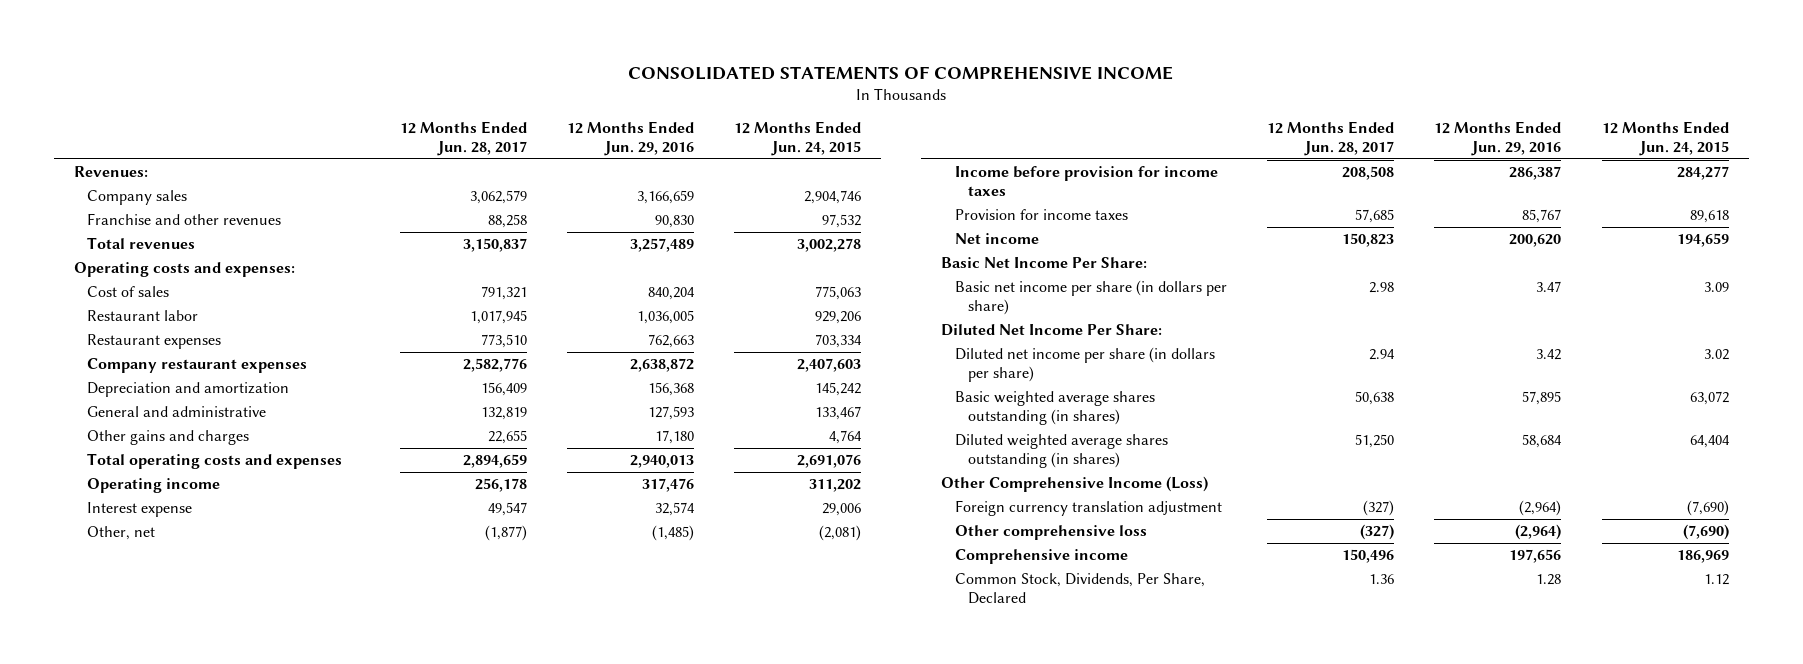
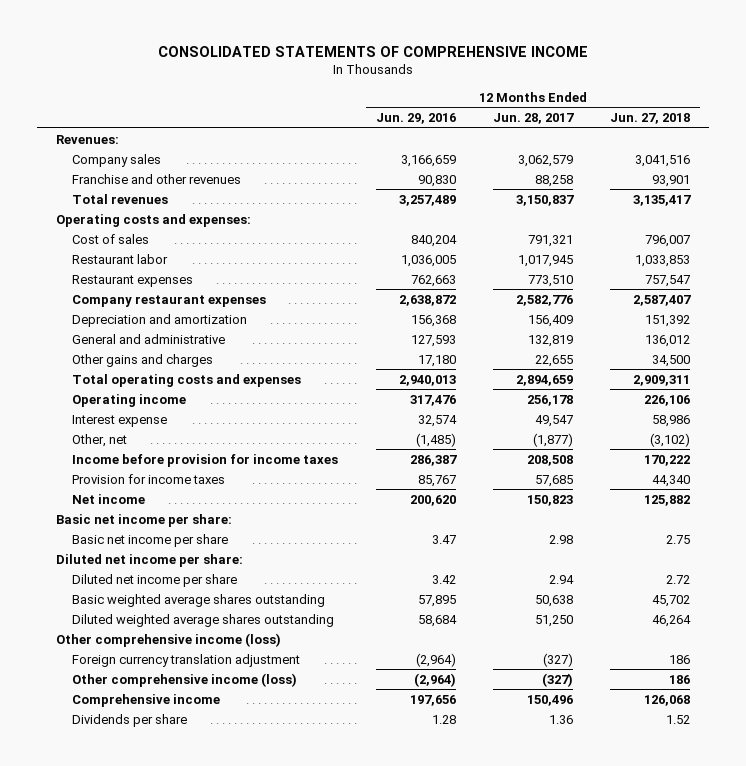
- | 12 Months Ended Jun. 28, 2017 | 12 Months Ended Jun. 29, 2016 | 12 Months Ended Jun. 24, 2015
+ | 12 Months Ended Jun. 29, 2016 | 12 Months Ended Jun. 28, 2017 | 12 Months Ended Jun. 27, 2018
- Basic Net Income Per Share:
- Basic net income per share (in dollars per share) | 2.98 | 3.47 | 3.09
- Diluted Net Income Per Share:
- Diluted net income per share (in dollars per share) | 2.94 | 3.42 | 3.02
- Basic weighted average shares outstanding (in shares) | 50,638 | 57,895 | 63,072
- Diluted weighted average shares outstanding (in shares) | 51,250 | 58,684 | 64,404
- Other Comprehensive Income (Loss)
+ Basic net income per share:
+ Basic net income per share | 3.47 | 2.98 | 2.75
+ Diluted net income per share:
+ Diluted net income per share | 3.42 | 2.94 | 2.72
+ Basic weighted average shares outstanding | 57,895 | 50,638 | 45,702
+ Diluted weighted average shares outstanding | 58,684 | 51,250 | 46,264
+ Other comprehensive income (loss)
- Other comprehensive loss | (327) | (2,964) | (7,690)
+ Other comprehensive income (loss) | (2,964) | (327) | 186
- Common Stock, Dividends, Per Share, Declared | 1.36 | 1.28 | 1.12
+ Dividends per share | 1.28 | 1.36 | 1.52

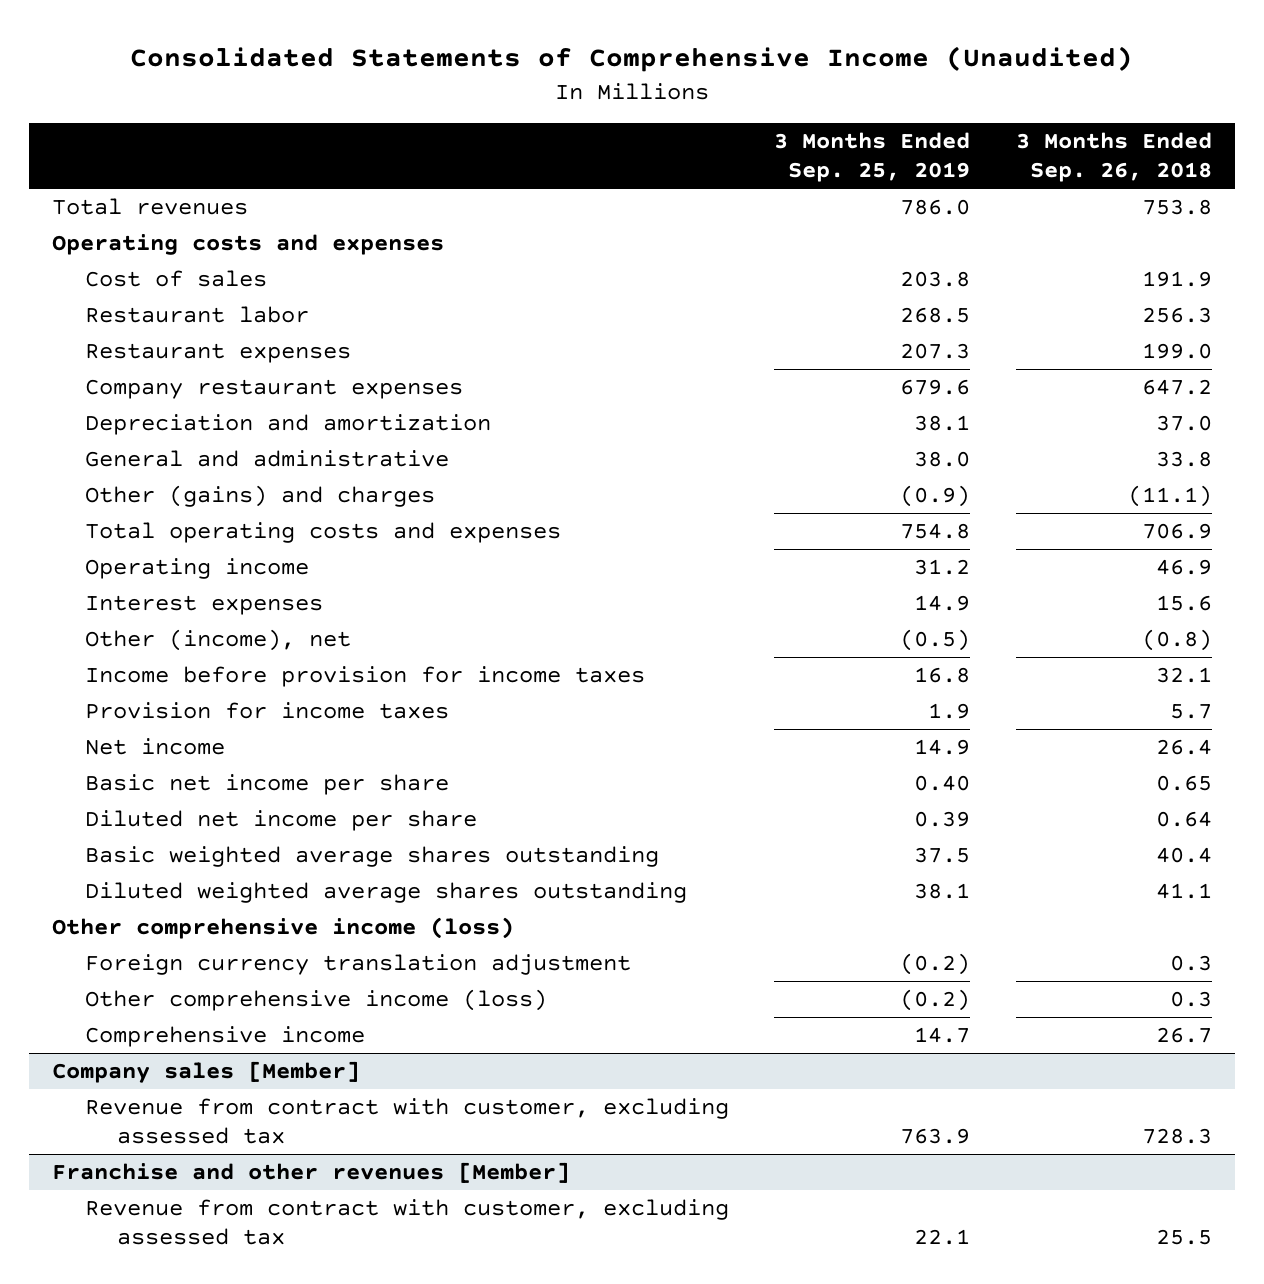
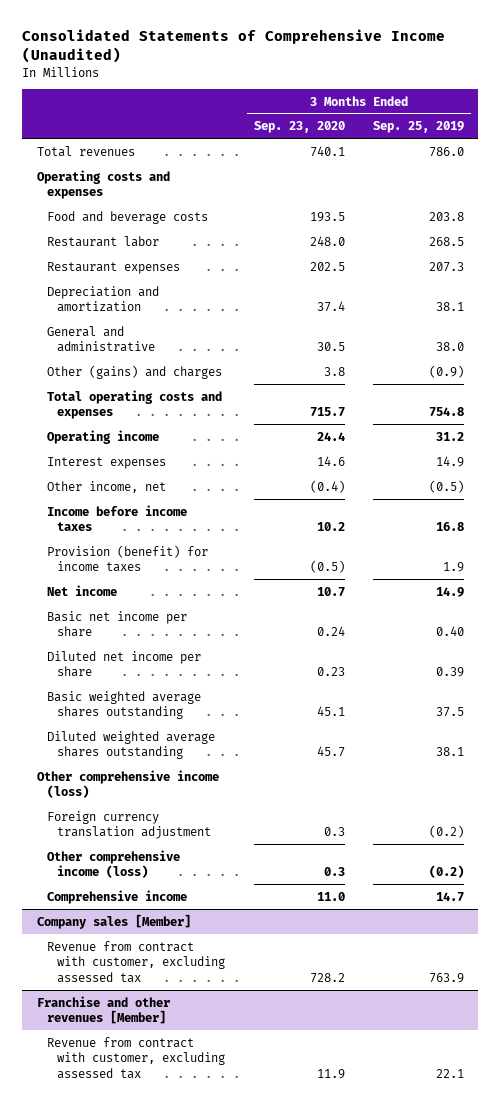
- | 3 Months Ended Sep. 25, 2019 | 3 Months Ended Sep. 26, 2018
+ | 3 Months Ended Sep. 23, 2020 | 3 Months Ended Sep. 25, 2019
- Cost of sales | 203.8 | 191.9
+ Food and beverage costs | 193.5 | 203.8
- Company restaurant expenses | 679.6 | 647.2
- Other (income), net | (0.5) | (0.8)
- Income before provision for income taxes | 16.8 | 32.1
- Provision for income taxes | 1.9 | 5.7
+ Other income, net | (0.4) | (0.5)
+ Income before income taxes | 10.2 | 16.8
+ Provision (benefit) for income taxes | (0.5) | 1.9

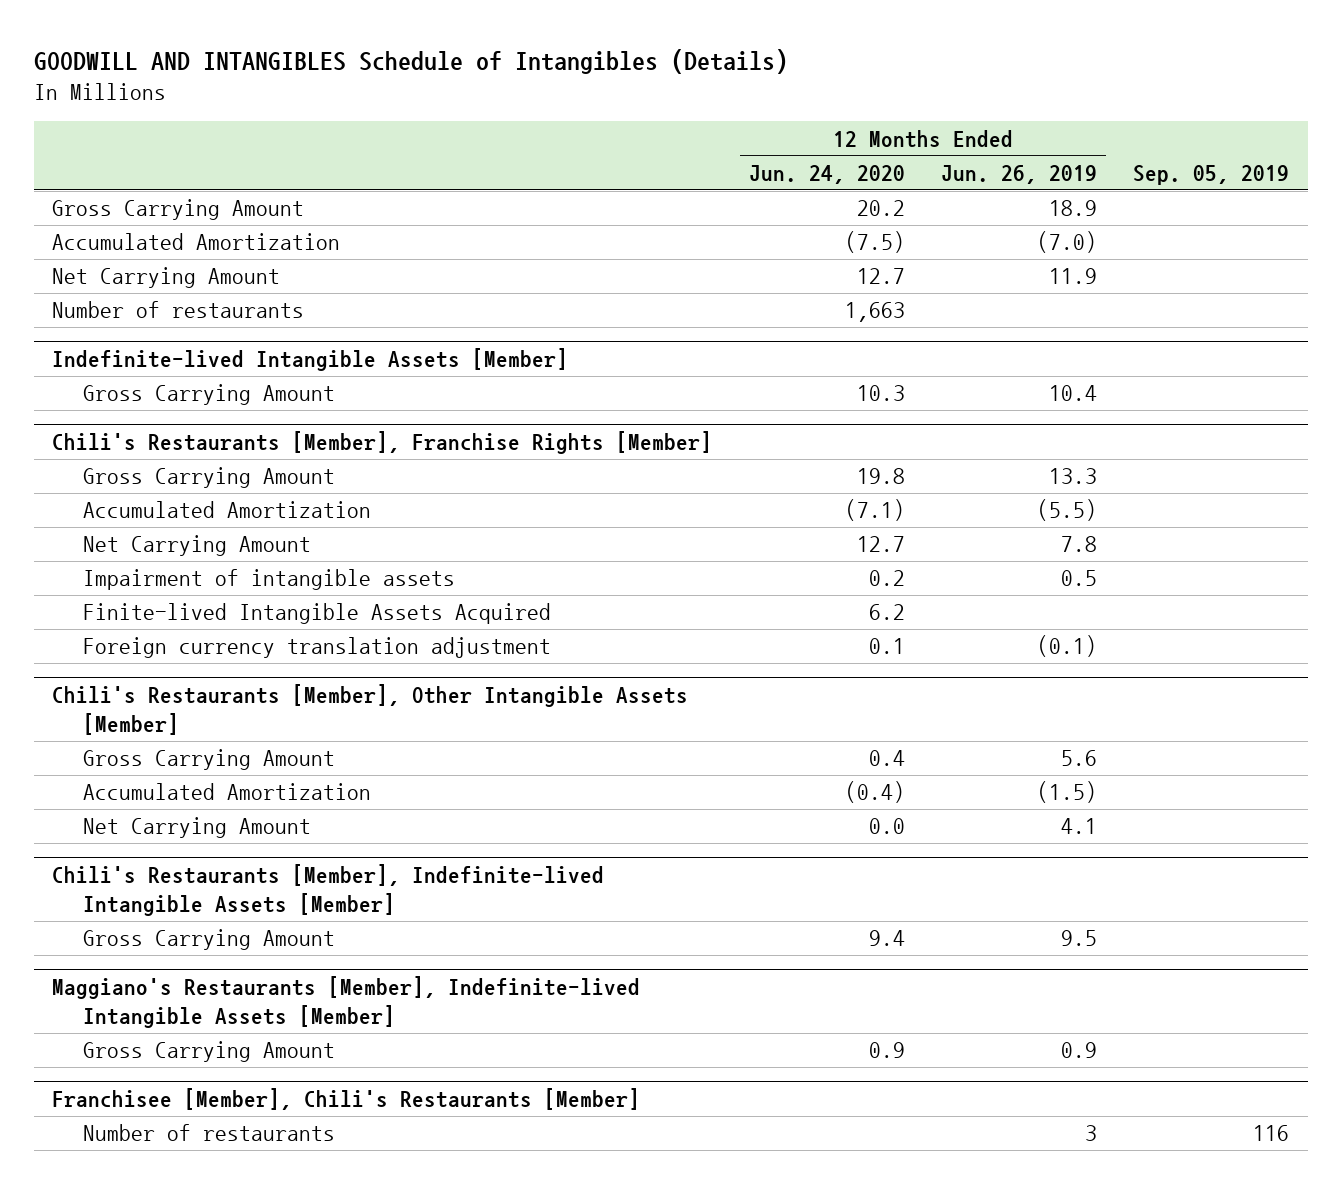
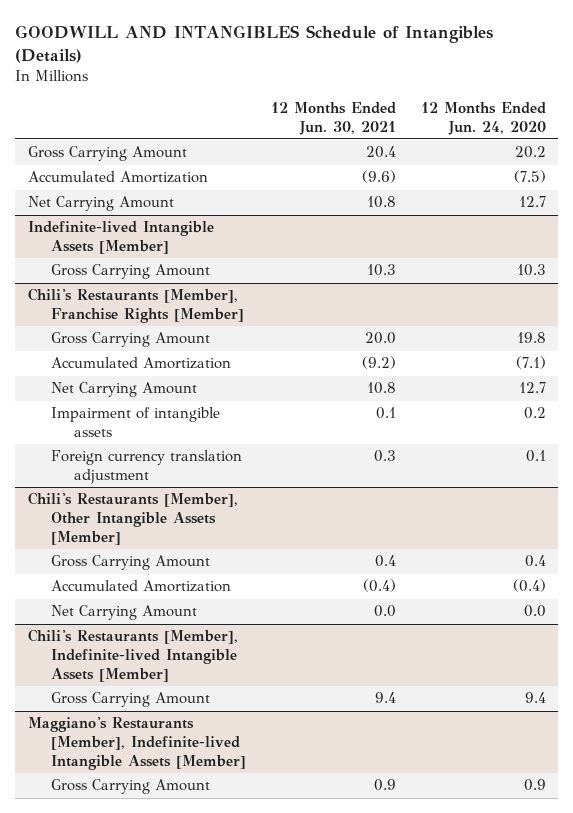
- | 12 Months Ended Jun. 24, 2020 | 12 Months Ended Jun. 26, 2019 | Sep. 05, 2019
+ | 12 Months Ended Jun. 30, 2021 | 12 Months Ended Jun. 24, 2020
- Number of restaurants | 1,663 | |
@ Chili's Restaurants [Member], Franchise Rights [Member]
- Finite-lived Intangible Assets Acquired | 6.2 | |
- Franchisee [Member], Chili's Restaurants [Member]
- Number of restaurants | | 3 | 116

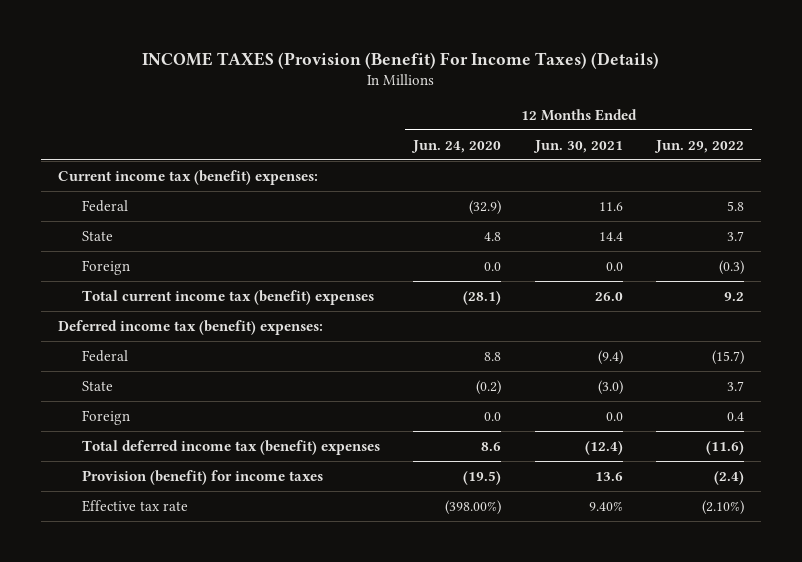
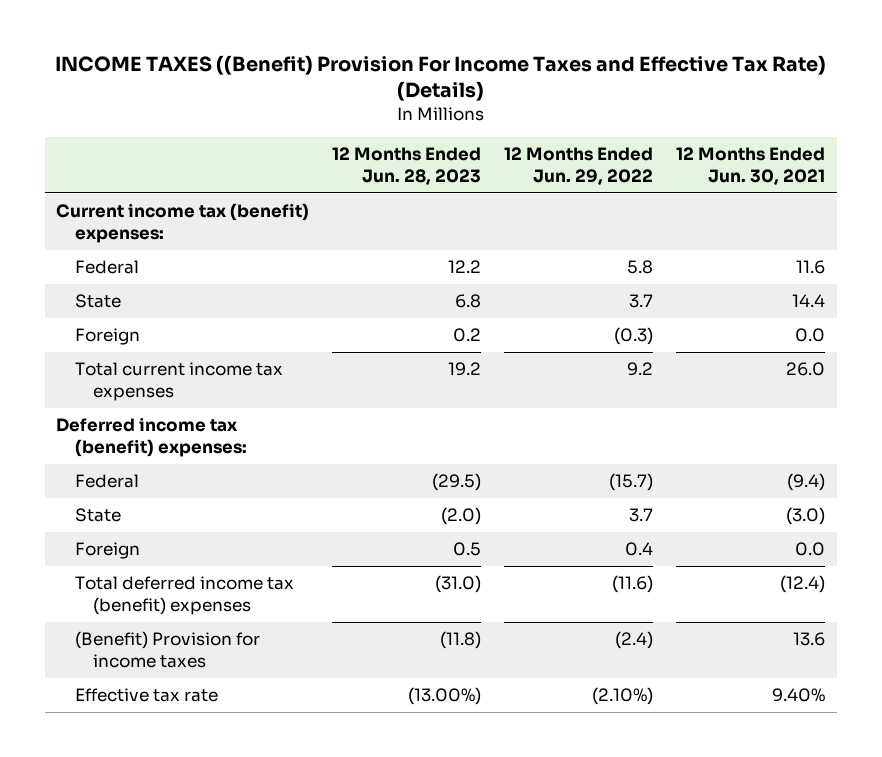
- INCOME TAXES (Provision (Benefit) For Income Taxes) (Details)
+ INCOME TAXES ((Benefit) Provision For Income Taxes and Effective Tax Rate) (Details)
- | 12 Months Ended Jun. 24, 2020 | 12 Months Ended Jun. 30, 2021 | 12 Months Ended Jun. 29, 2022
+ | 12 Months Ended Jun. 28, 2023 | 12 Months Ended Jun. 29, 2022 | 12 Months Ended Jun. 30, 2021
- Total current income tax (benefit) expenses | (28.1) | 26.0 | 9.2
+ Total current income tax expenses | 19.2 | 9.2 | 26.0
- Provision (benefit) for income taxes | (19.5) | 13.6 | (2.4)
+ (Benefit) Provision for income taxes | (11.8) | (2.4) | 13.6

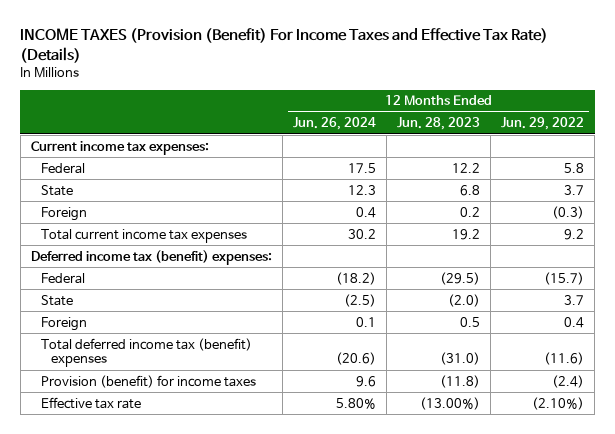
- INCOME TAXES ((Benefit) Provision For Income Taxes and Effective Tax Rate) (Details)
+ INCOME TAXES (Provision (Benefit) For Income Taxes and Effective Tax Rate) (Details)
- | 12 Months Ended Jun. 28, 2023 | 12 Months Ended Jun. 29, 2022 | 12 Months Ended Jun. 30, 2021
+ | 12 Months Ended Jun. 26, 2024 | 12 Months Ended Jun. 28, 2023 | 12 Months Ended Jun. 29, 2022
- Current income tax (benefit) expenses:
+ Current income tax expenses:
- (Benefit) Provision for income taxes | (11.8) | (2.4) | 13.6
+ Provision (benefit) for income taxes | 9.6 | (11.8) | (2.4)

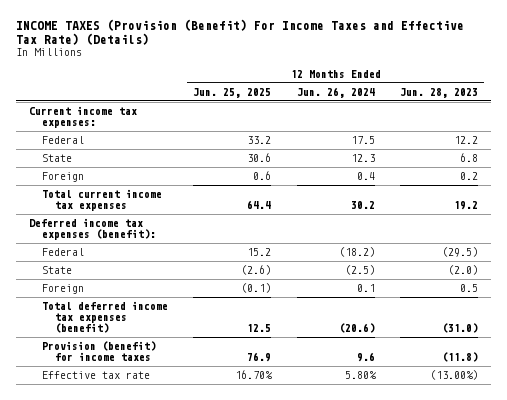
- | 12 Months Ended Jun. 26, 2024 | 12 Months Ended Jun. 28, 2023 | 12 Months Ended Jun. 29, 2022
+ | 12 Months Ended Jun. 25, 2025 | 12 Months Ended Jun. 26, 2024 | 12 Months Ended Jun. 28, 2023
- Deferred income tax (benefit) expenses:
+ Deferred income tax expenses (benefit):
- Total deferred income tax (benefit) expenses | (20.6) | (31.0) | (11.6)
+ Total deferred income tax expenses (benefit) | 12.5 | (20.6) | (31.0)

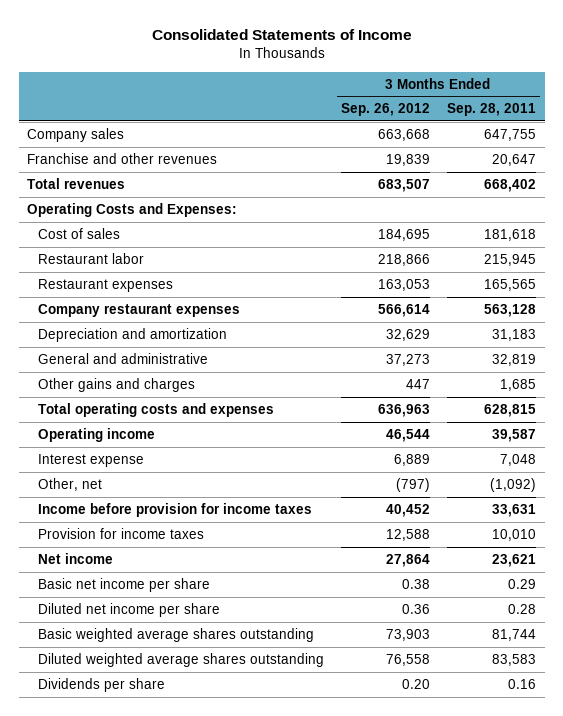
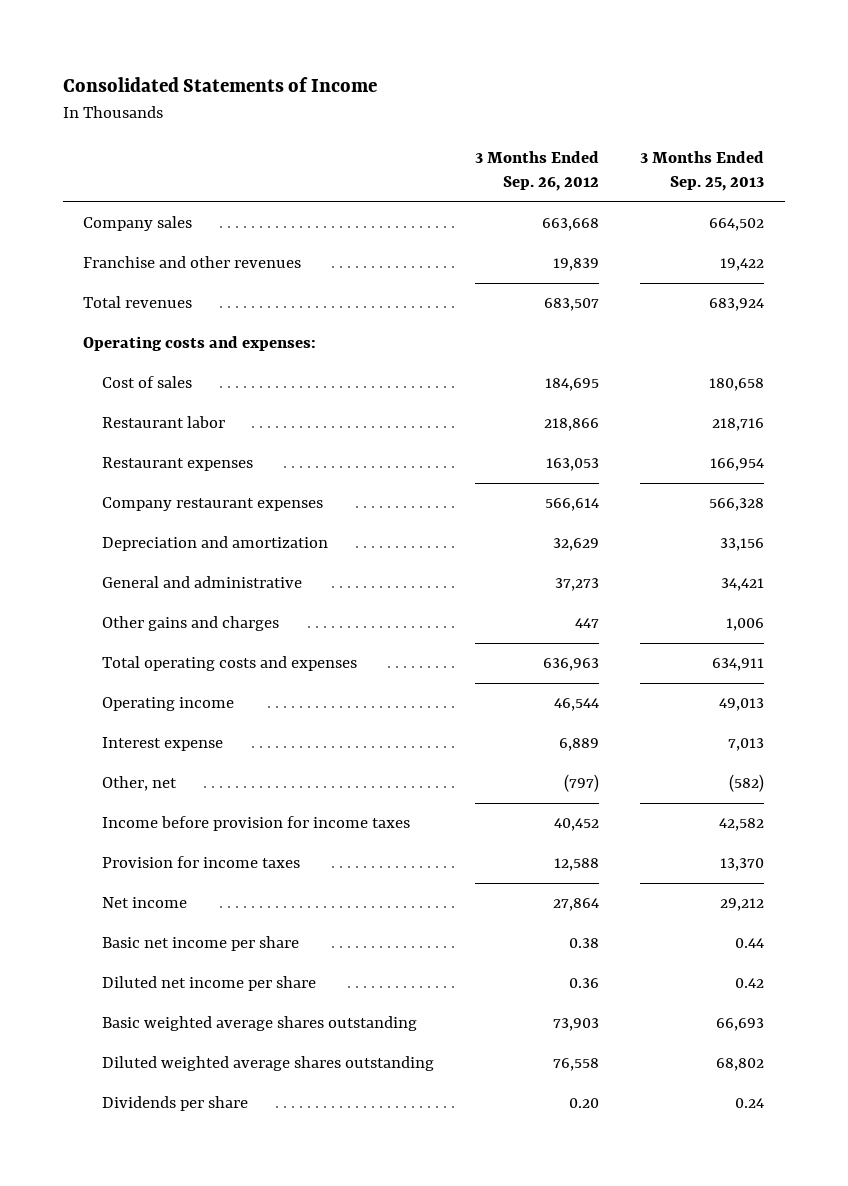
- | 3 Months Ended Sep. 26, 2012 | 3 Months Ended Sep. 28, 2011
+ | 3 Months Ended Sep. 26, 2012 | 3 Months Ended Sep. 25, 2013
- Operating Costs and Expenses:
+ Operating costs and expenses:

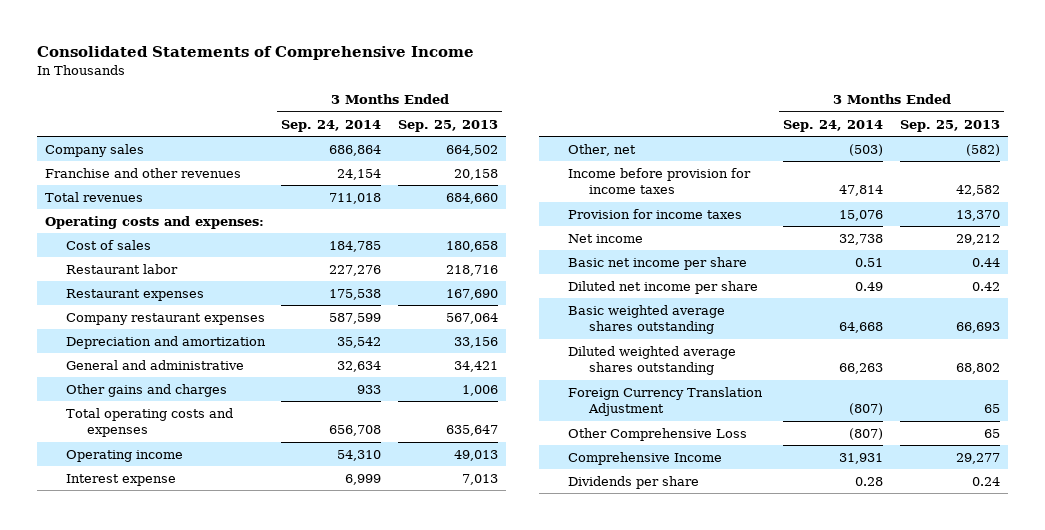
- Consolidated Statements of Income
+ Consolidated Statements of Comprehensive Income
- | 3 Months Ended Sep. 26, 2012 | 3 Months Ended Sep. 25, 2013
+ | 3 Months Ended Sep. 24, 2014 | 3 Months Ended Sep. 25, 2013
- Franchise and other revenues | 19,839 | 19,422
- Total revenues | 683,507 | 683,924
+ Franchise and other revenues | 24,154 | 20,158
+ Total revenues | 711,018 | 684,660
- Restaurant expenses | 163,053 | 166,954
- Company restaurant expenses | 566,614 | 566,328
+ Restaurant expenses | 175,538 | 167,690
+ Company restaurant expenses | 587,599 | 567,064
- Total operating costs and expenses | 636,963 | 634,911
+ Total operating costs and expenses | 656,708 | 635,647
+ Foreign Currency Translation Adjustment | (807) | 65
+ Other Comprehensive Loss | (807) | 65
+ Comprehensive Income | 31,931 | 29,277

